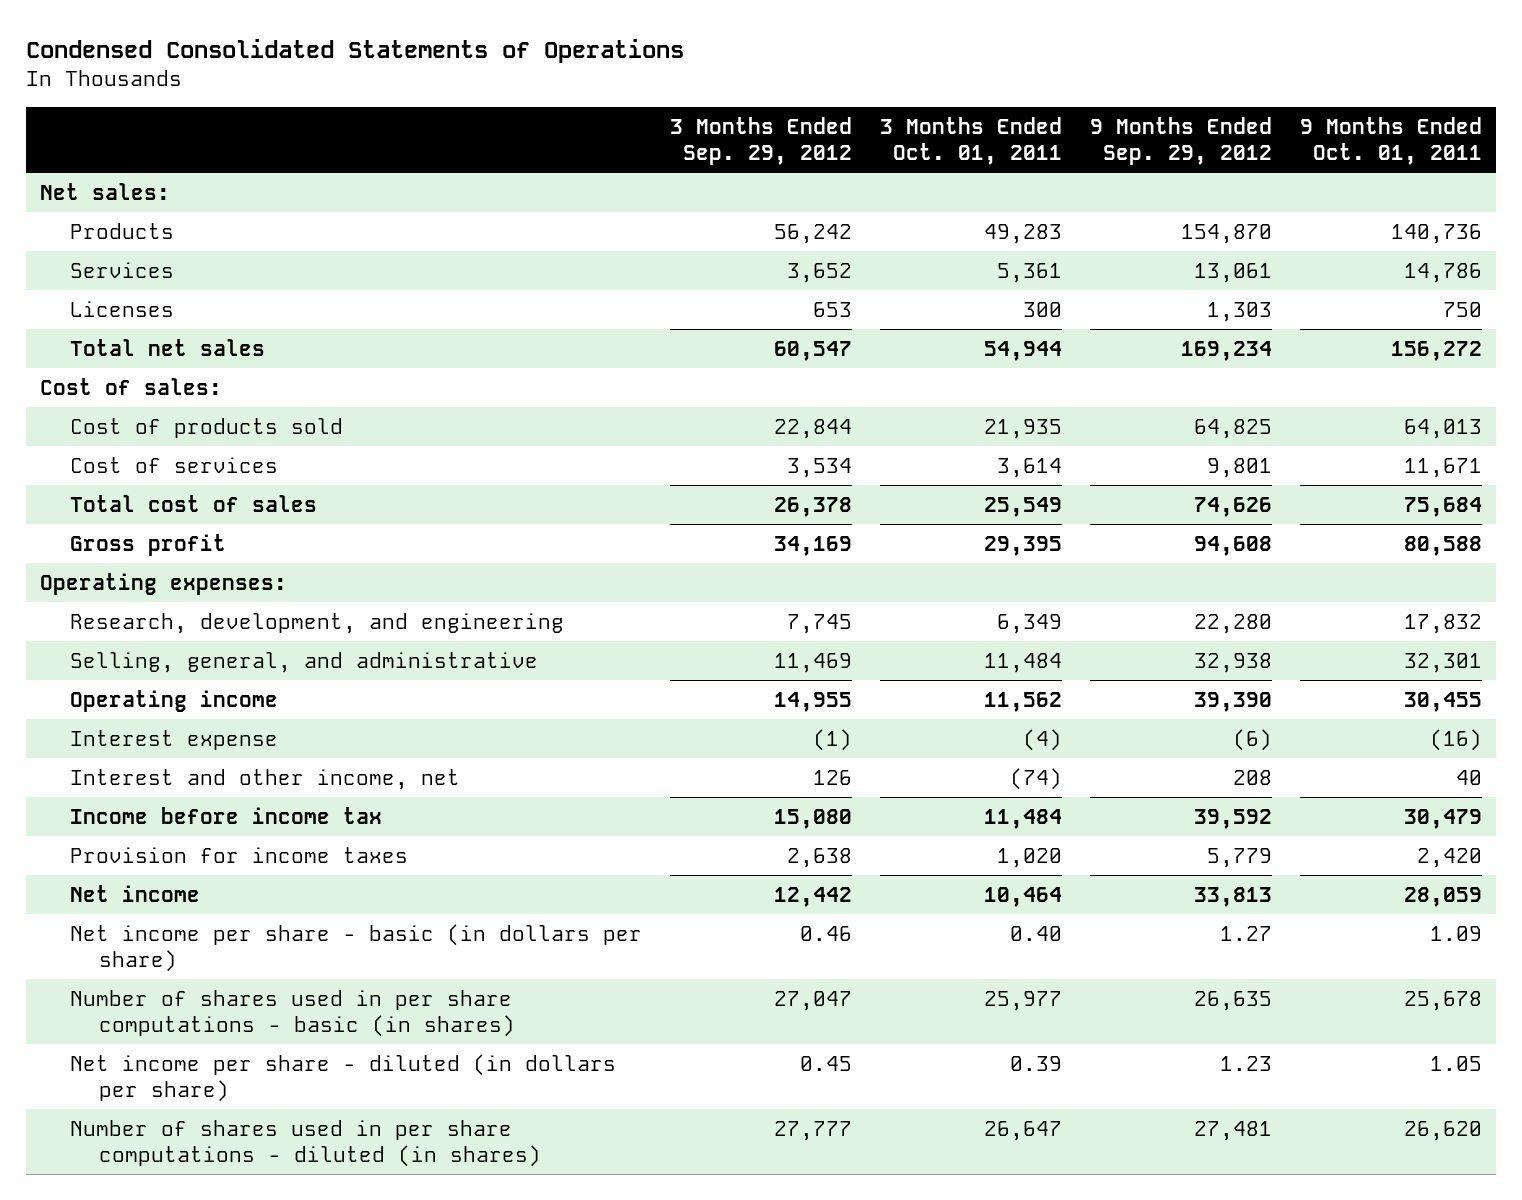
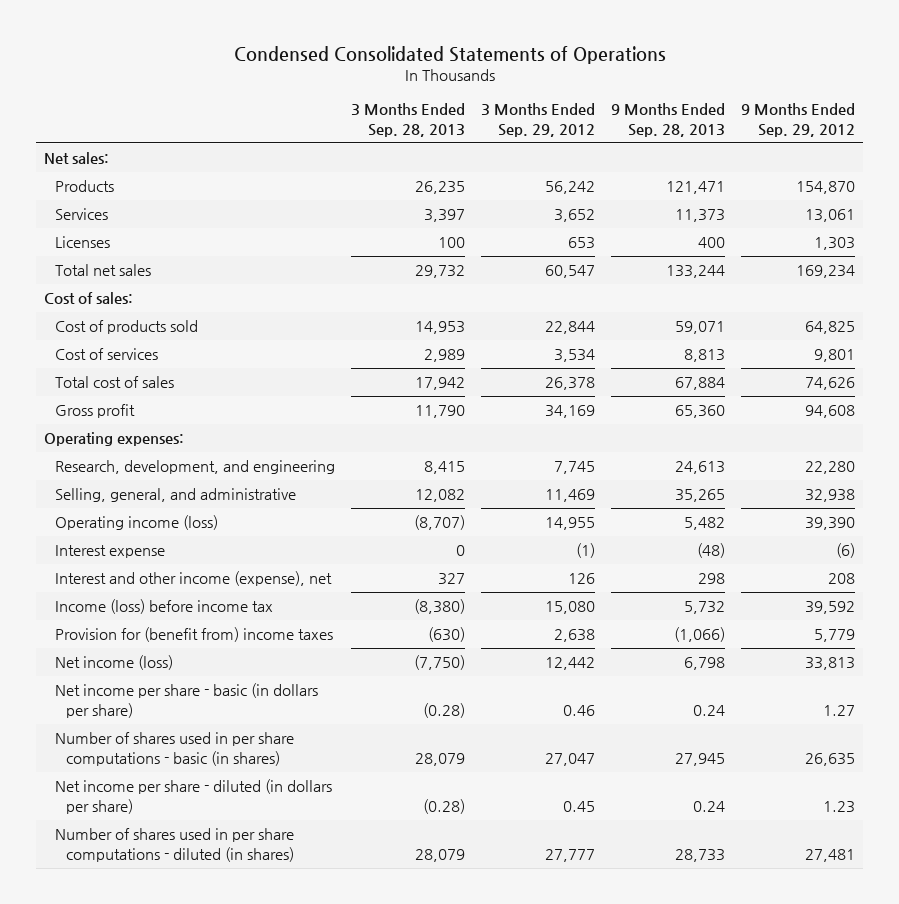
- | 3 Months Ended Sep. 29, 2012 | 3 Months Ended Oct. 01, 2011 | 9 Months Ended Sep. 29, 2012 | 9 Months Ended Oct. 01, 2011
+ | 3 Months Ended Sep. 28, 2013 | 3 Months Ended Sep. 29, 2012 | 9 Months Ended Sep. 28, 2013 | 9 Months Ended Sep. 29, 2012
- Operating income | 14,955 | 11,562 | 39,390 | 30,455
+ Operating income (loss) | (8,707) | 14,955 | 5,482 | 39,390
- Interest and other income, net | 126 | (74) | 208 | 40
- Income before income tax | 15,080 | 11,484 | 39,592 | 30,479
- Provision for income taxes | 2,638 | 1,020 | 5,779 | 2,420
- Net income | 12,442 | 10,464 | 33,813 | 28,059
+ Interest and other income (expense), net | 327 | 126 | 298 | 208
+ Income (loss) before income tax | (8,380) | 15,080 | 5,732 | 39,592
+ Provision for (benefit from) income taxes | (630) | 2,638 | (1,066) | 5,779
+ Net income (loss) | (7,750) | 12,442 | 6,798 | 33,813

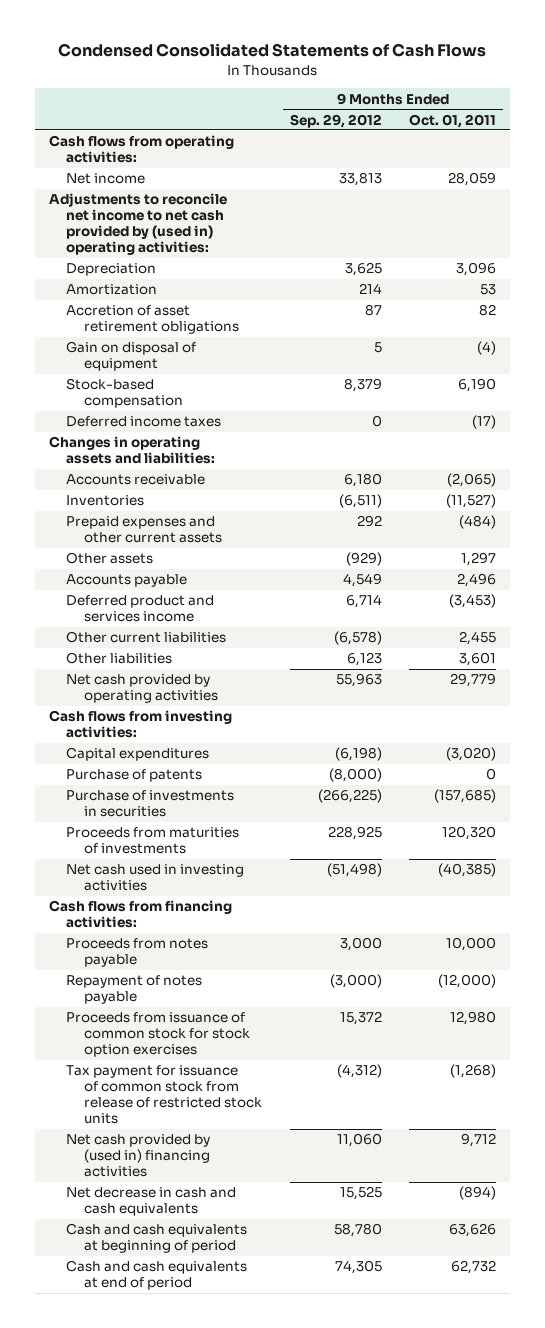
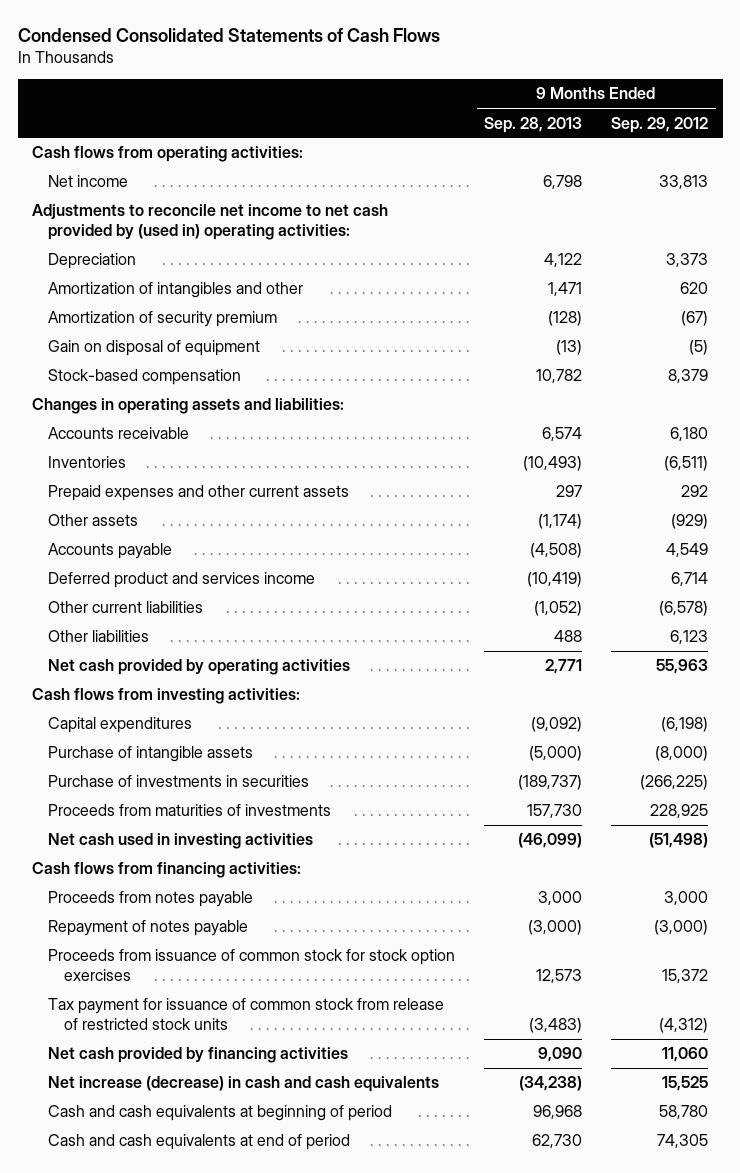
- | 9 Months Ended Sep. 29, 2012 | 9 Months Ended Oct. 01, 2011
+ | 9 Months Ended Sep. 28, 2013 | 9 Months Ended Sep. 29, 2012
- Depreciation | 3,625 | 3,096
- Amortization | 214 | 53
- Accretion of asset retirement obligations | 87 | 82
- Gain on disposal of equipment | 5 | (4)
+ Depreciation | 4,122 | 3,373
+ Amortization of intangibles and other | 1,471 | 620
+ Amortization of security premium | (128) | (67)
+ Gain on disposal of equipment | (13) | (5)
- Deferred income taxes | 0 | (17)
- Purchase of patents | (8,000) | 0
+ Purchase of intangible assets | (5,000) | (8,000)
- Net cash provided by (used in) financing activities | 11,060 | 9,712
- Net decrease in cash and cash equivalents | 15,525 | (894)
+ Net cash provided by financing activities | 9,090 | 11,060
+ Net increase (decrease) in cash and cash equivalents | (34,238) | 15,525

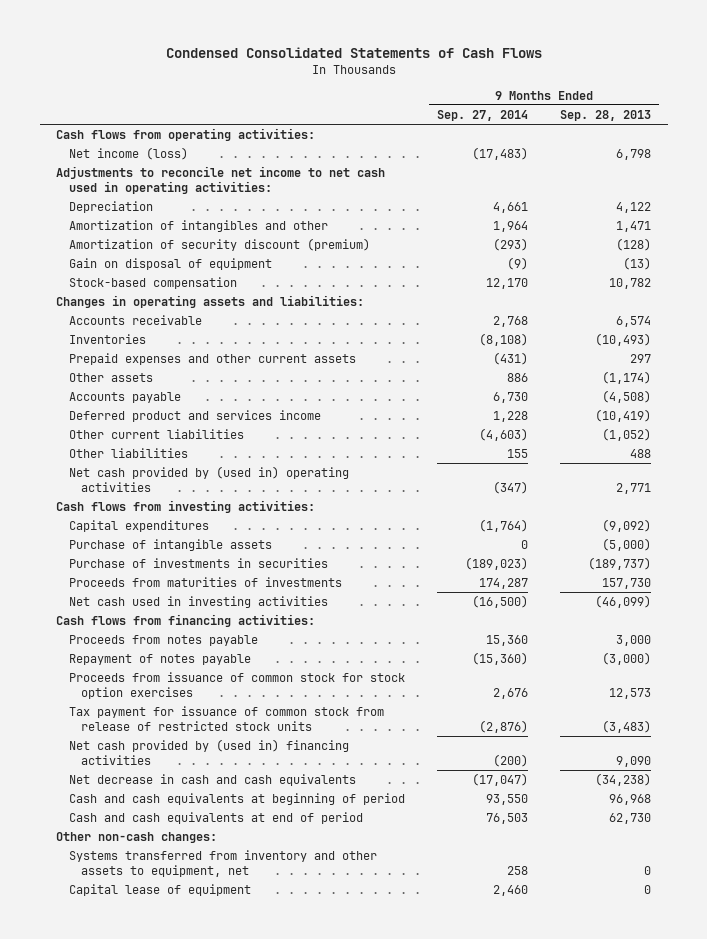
- | 9 Months Ended Sep. 28, 2013 | 9 Months Ended Sep. 29, 2012
+ | 9 Months Ended Sep. 27, 2014 | 9 Months Ended Sep. 28, 2013
- Net income | 6,798 | 33,813
- Adjustments to reconcile net income to net cash provided by (used in) operating activities:
+ Net income (loss) | (17,483) | 6,798
+ Adjustments to reconcile net income to net cash used in operating activities:
- Amortization of security premium | (128) | (67)
+ Amortization of security discount (premium) | (293) | (128)
- Net cash provided by operating activities | 2,771 | 55,963
+ Net cash provided by (used in) operating activities | (347) | 2,771
- Net cash provided by financing activities | 9,090 | 11,060
- Net increase (decrease) in cash and cash equivalents | (34,238) | 15,525
+ Net cash provided by (used in) financing activities | (200) | 9,090
+ Net decrease in cash and cash equivalents | (17,047) | (34,238)
+ Other non-cash changes:
+ Systems transferred from inventory and other assets to equipment, net | 258 | 0
+ Capital lease of equipment | 2,460 | 0

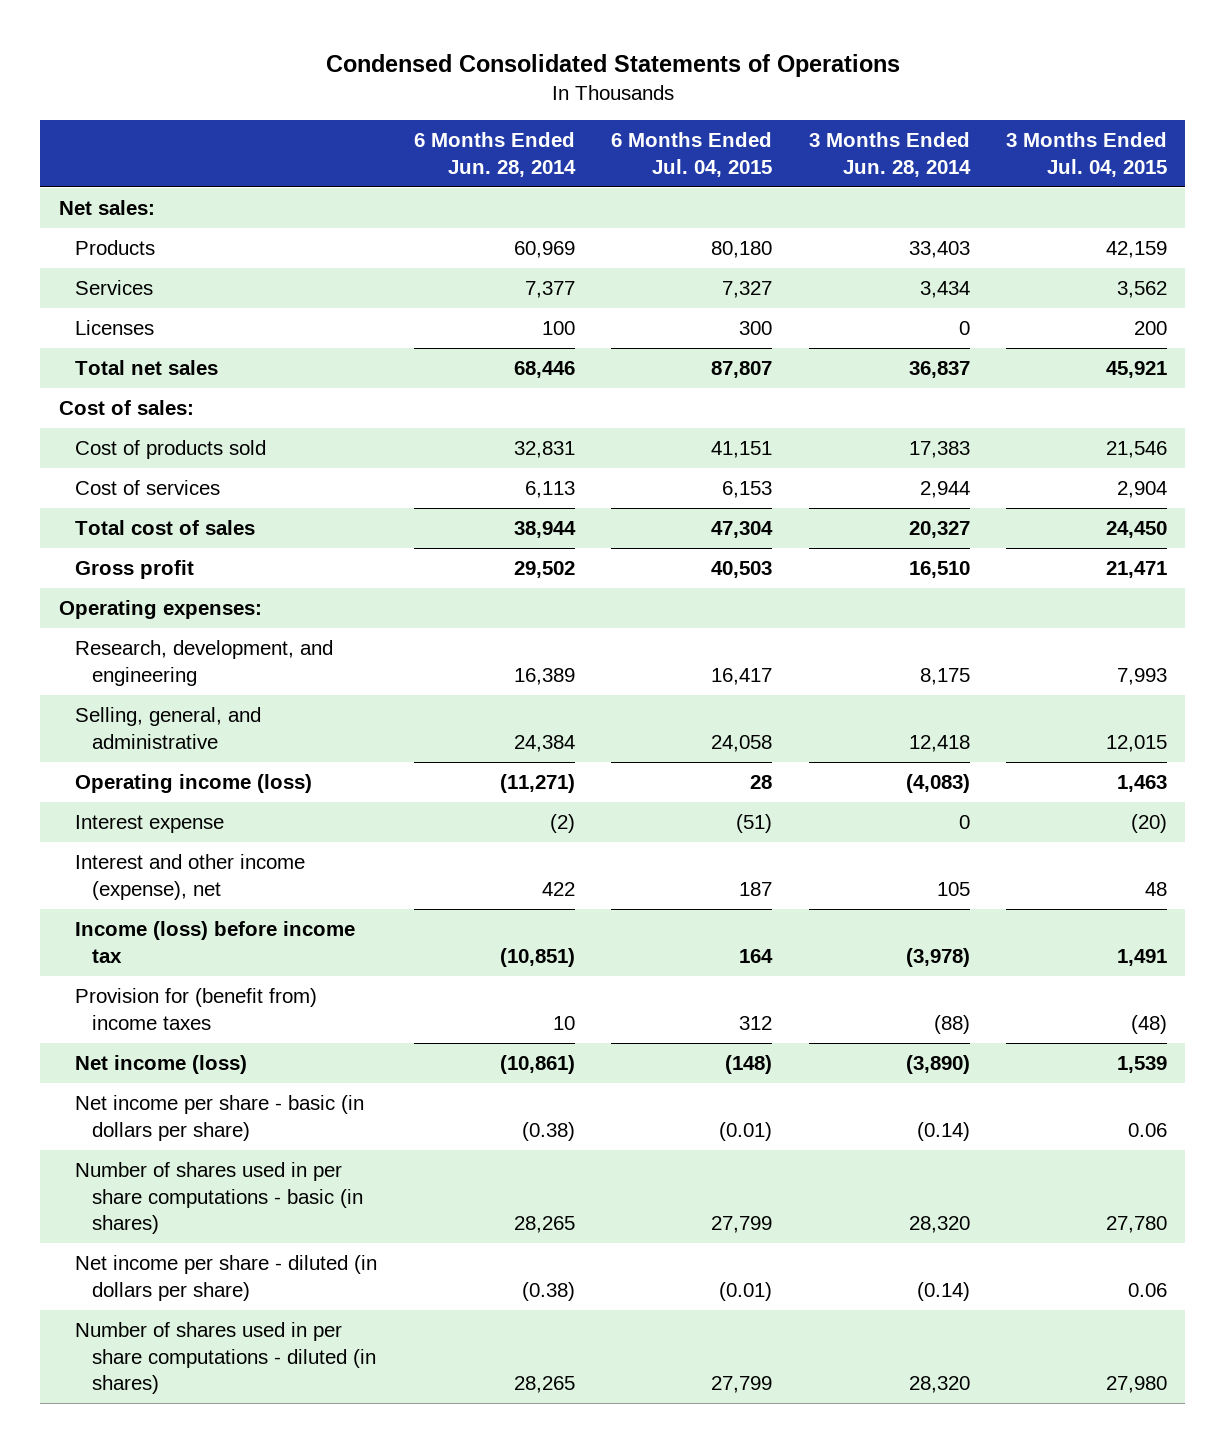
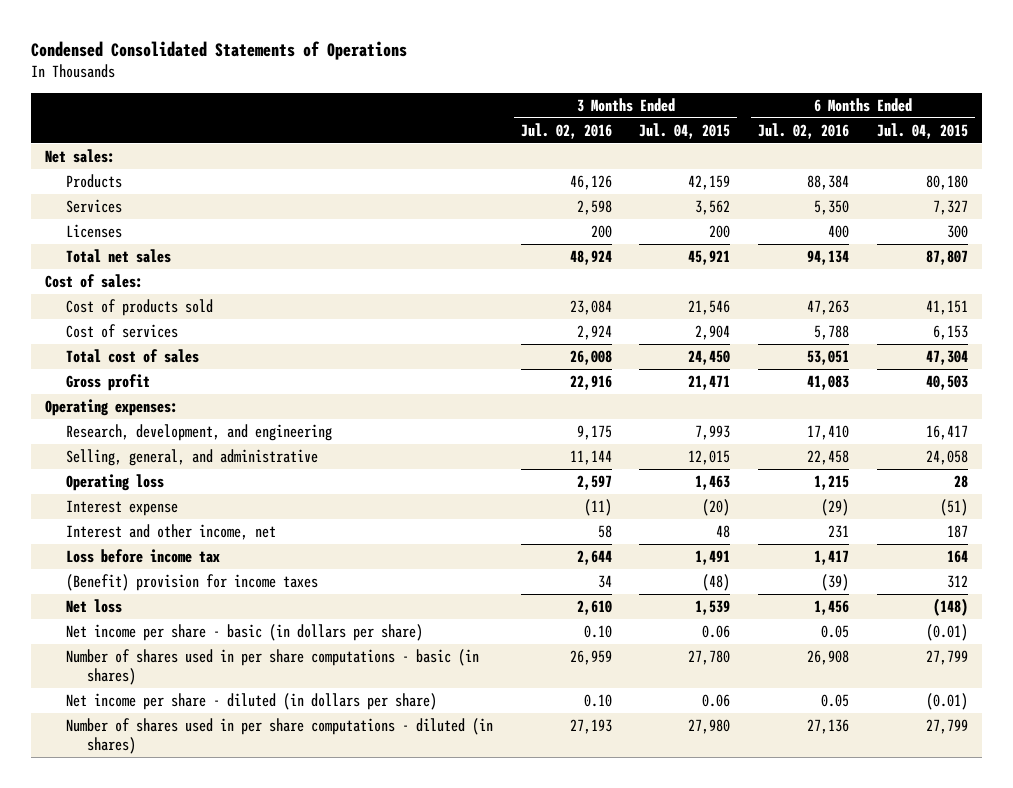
- | 6 Months Ended Jun. 28, 2014 | 6 Months Ended Jul. 04, 2015 | 3 Months Ended Jun. 28, 2014 | 3 Months Ended Jul. 04, 2015
+ | 3 Months Ended Jul. 02, 2016 | 3 Months Ended Jul. 04, 2015 | 6 Months Ended Jul. 02, 2016 | 6 Months Ended Jul. 04, 2015
- Operating income (loss) | (11,271) | 28 | (4,083) | 1,463
+ Operating loss | 2,597 | 1,463 | 1,215 | 28
- Interest and other income (expense), net | 422 | 187 | 105 | 48
- Income (loss) before income tax | (10,851) | 164 | (3,978) | 1,491
- Provision for (benefit from) income taxes | 10 | 312 | (88) | (48)
- Net income (loss) | (10,861) | (148) | (3,890) | 1,539
+ Interest and other income, net | 58 | 48 | 231 | 187
+ Loss before income tax | 2,644 | 1,491 | 1,417 | 164
+ (Benefit) provision for income taxes | 34 | (48) | (39) | 312
+ Net loss | 2,610 | 1,539 | 1,456 | (148)

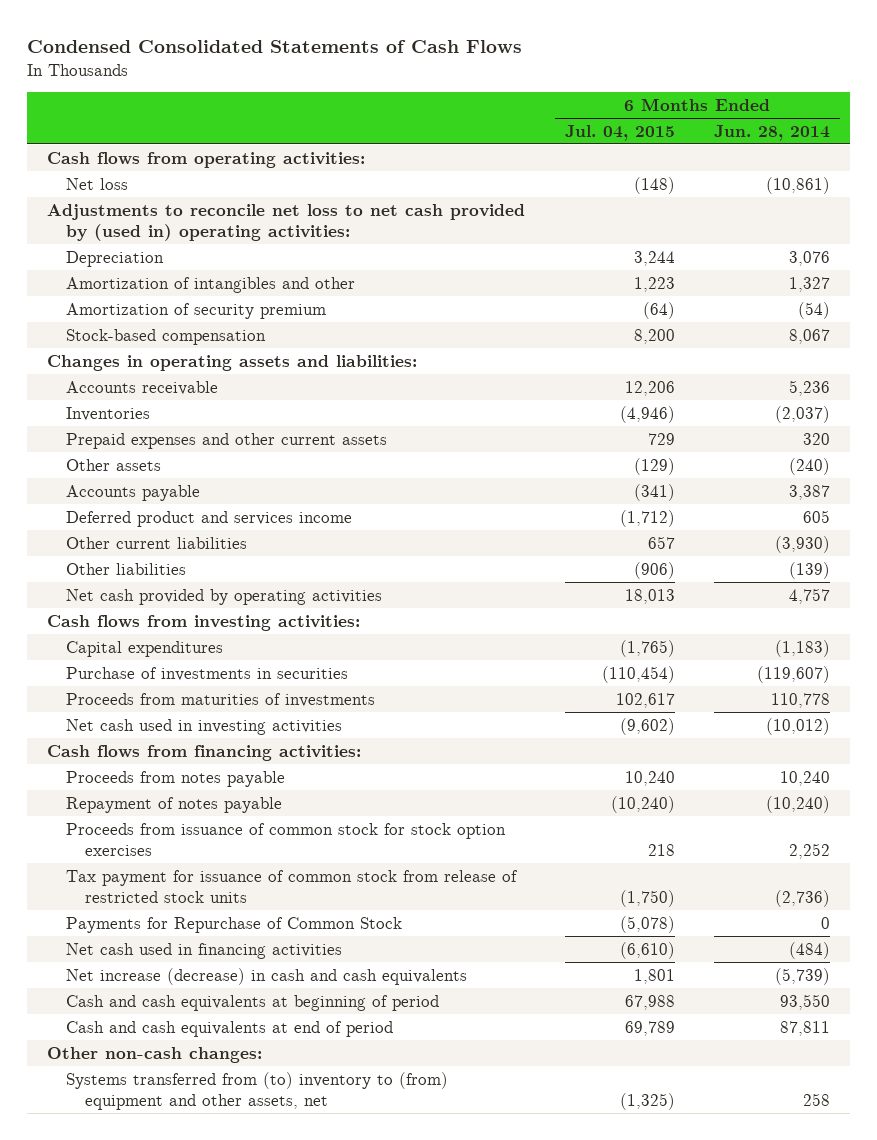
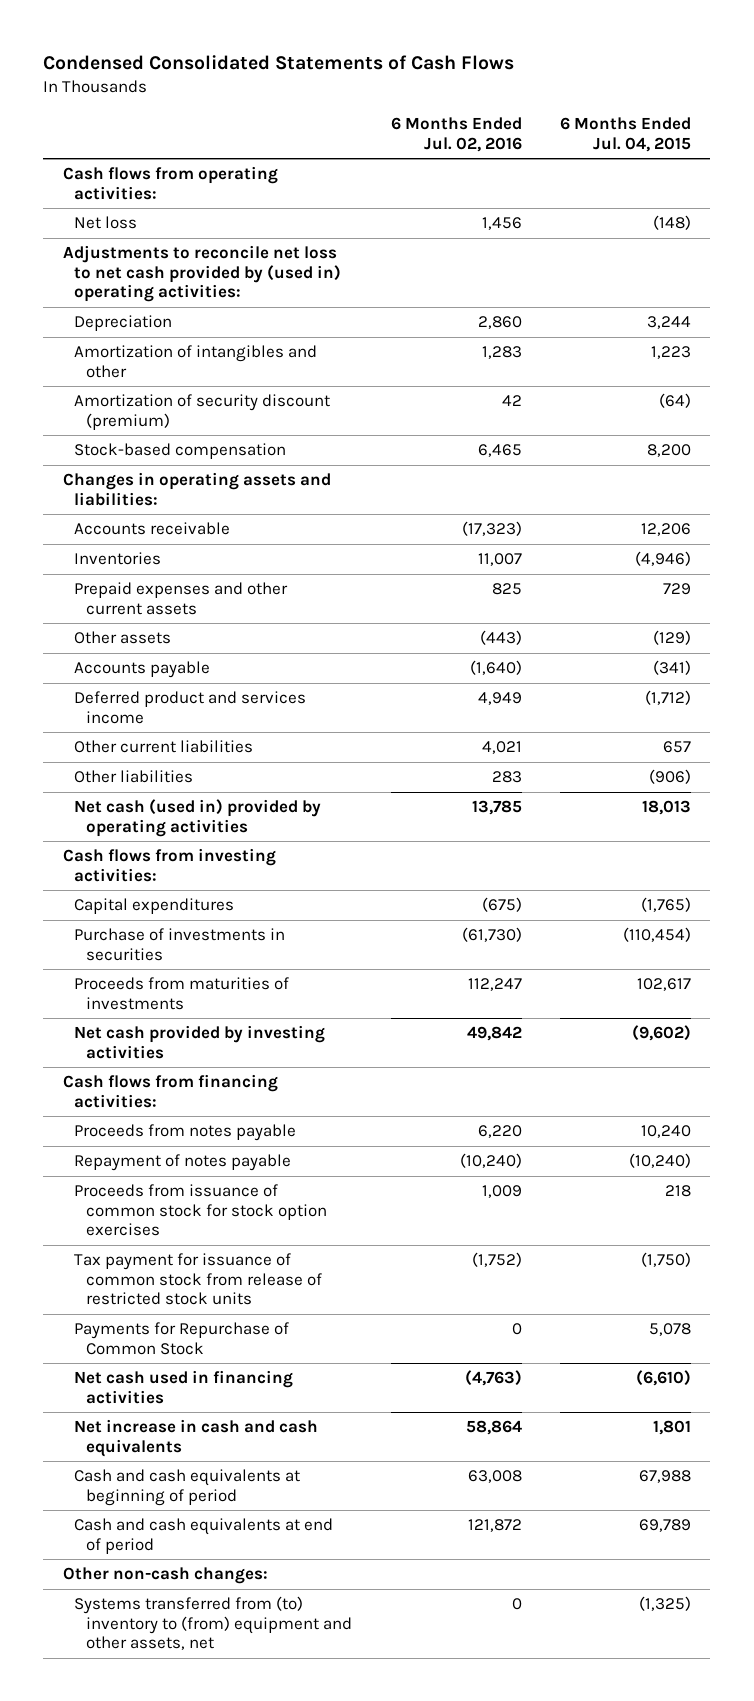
- | 6 Months Ended Jul. 04, 2015 | 6 Months Ended Jun. 28, 2014
+ | 6 Months Ended Jul. 02, 2016 | 6 Months Ended Jul. 04, 2015
- Amortization of security premium | (64) | (54)
+ Amortization of security discount (premium) | 42 | (64)
- Net cash provided by operating activities | 18,013 | 4,757
+ Net cash (used in) provided by operating activities | 13,785 | 18,013
- Net cash used in investing activities | (9,602) | (10,012)
+ Net cash provided by investing activities | 49,842 | (9,602)
- Payments for Repurchase of Common Stock | (5,078) | 0
+ Payments for Repurchase of Common Stock | 0 | 5,078
- Net increase (decrease) in cash and cash equivalents | 1,801 | (5,739)
+ Net increase in cash and cash equivalents | 58,864 | 1,801

